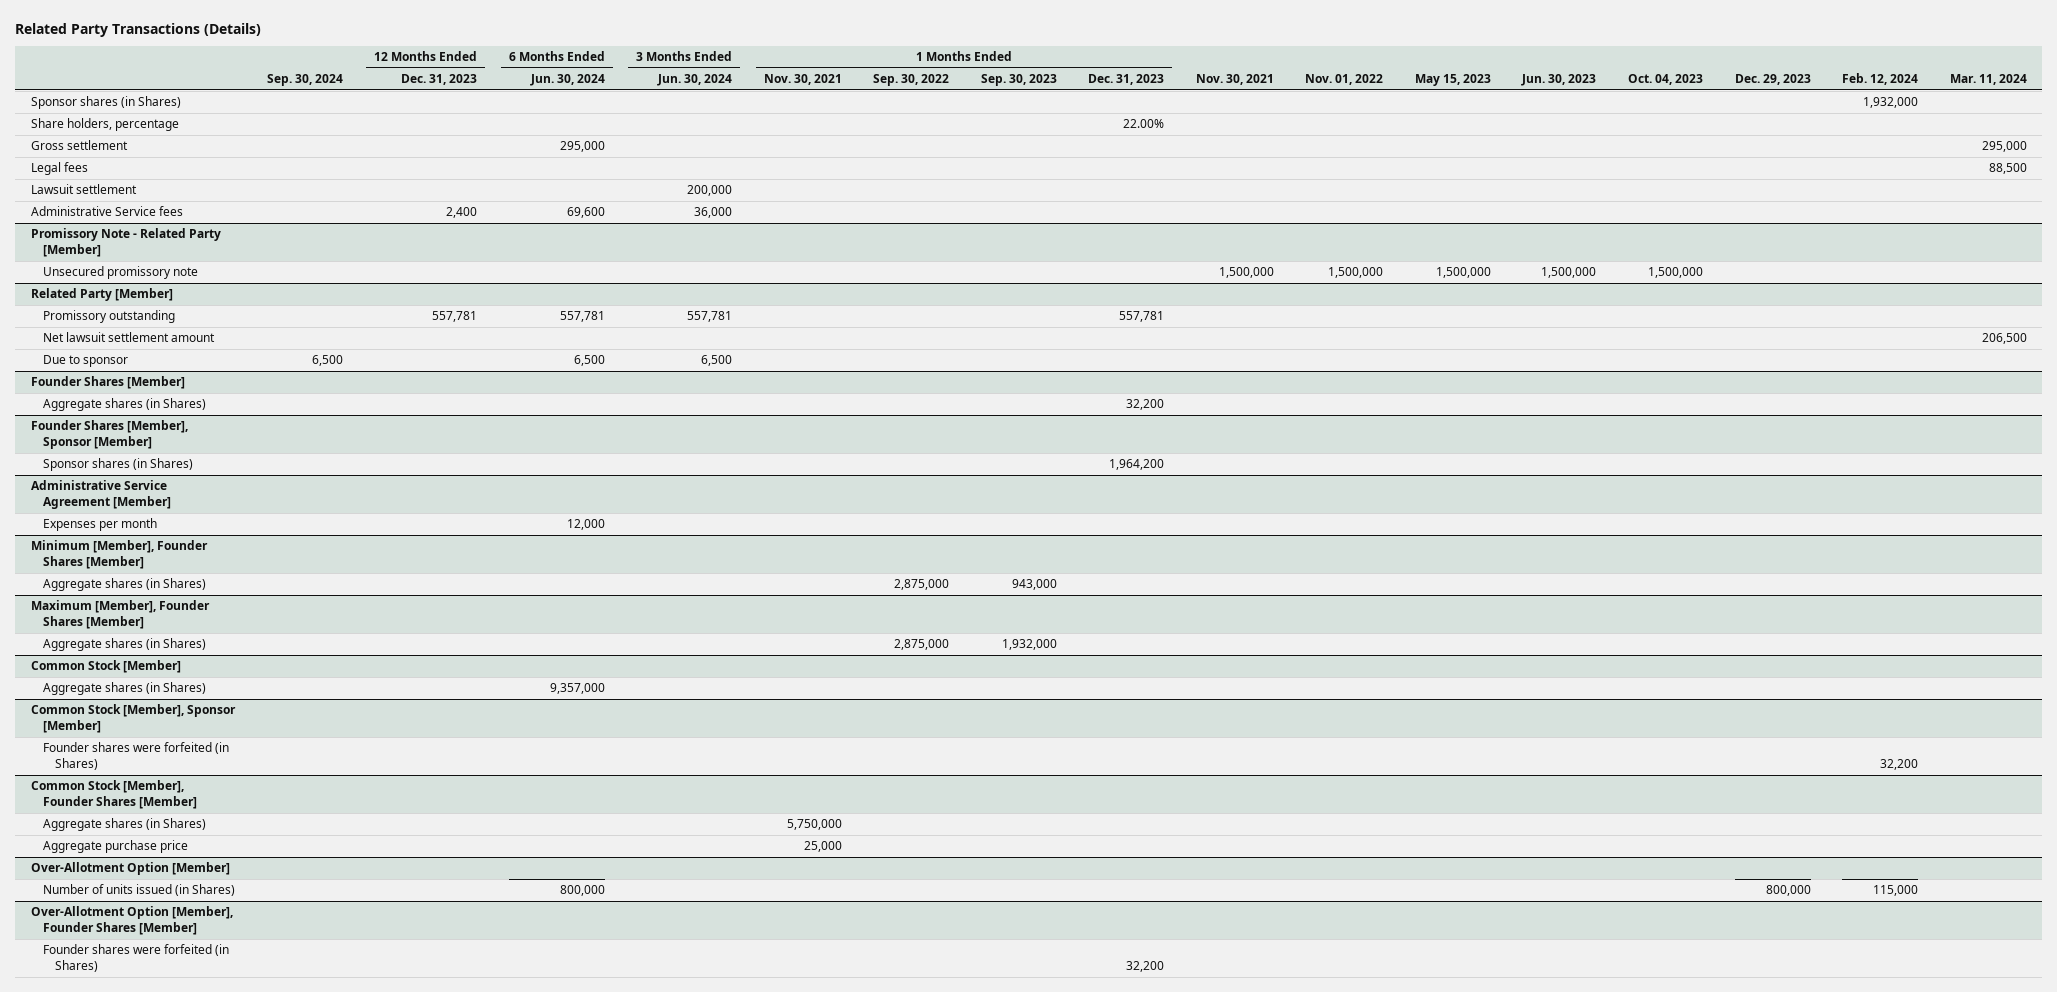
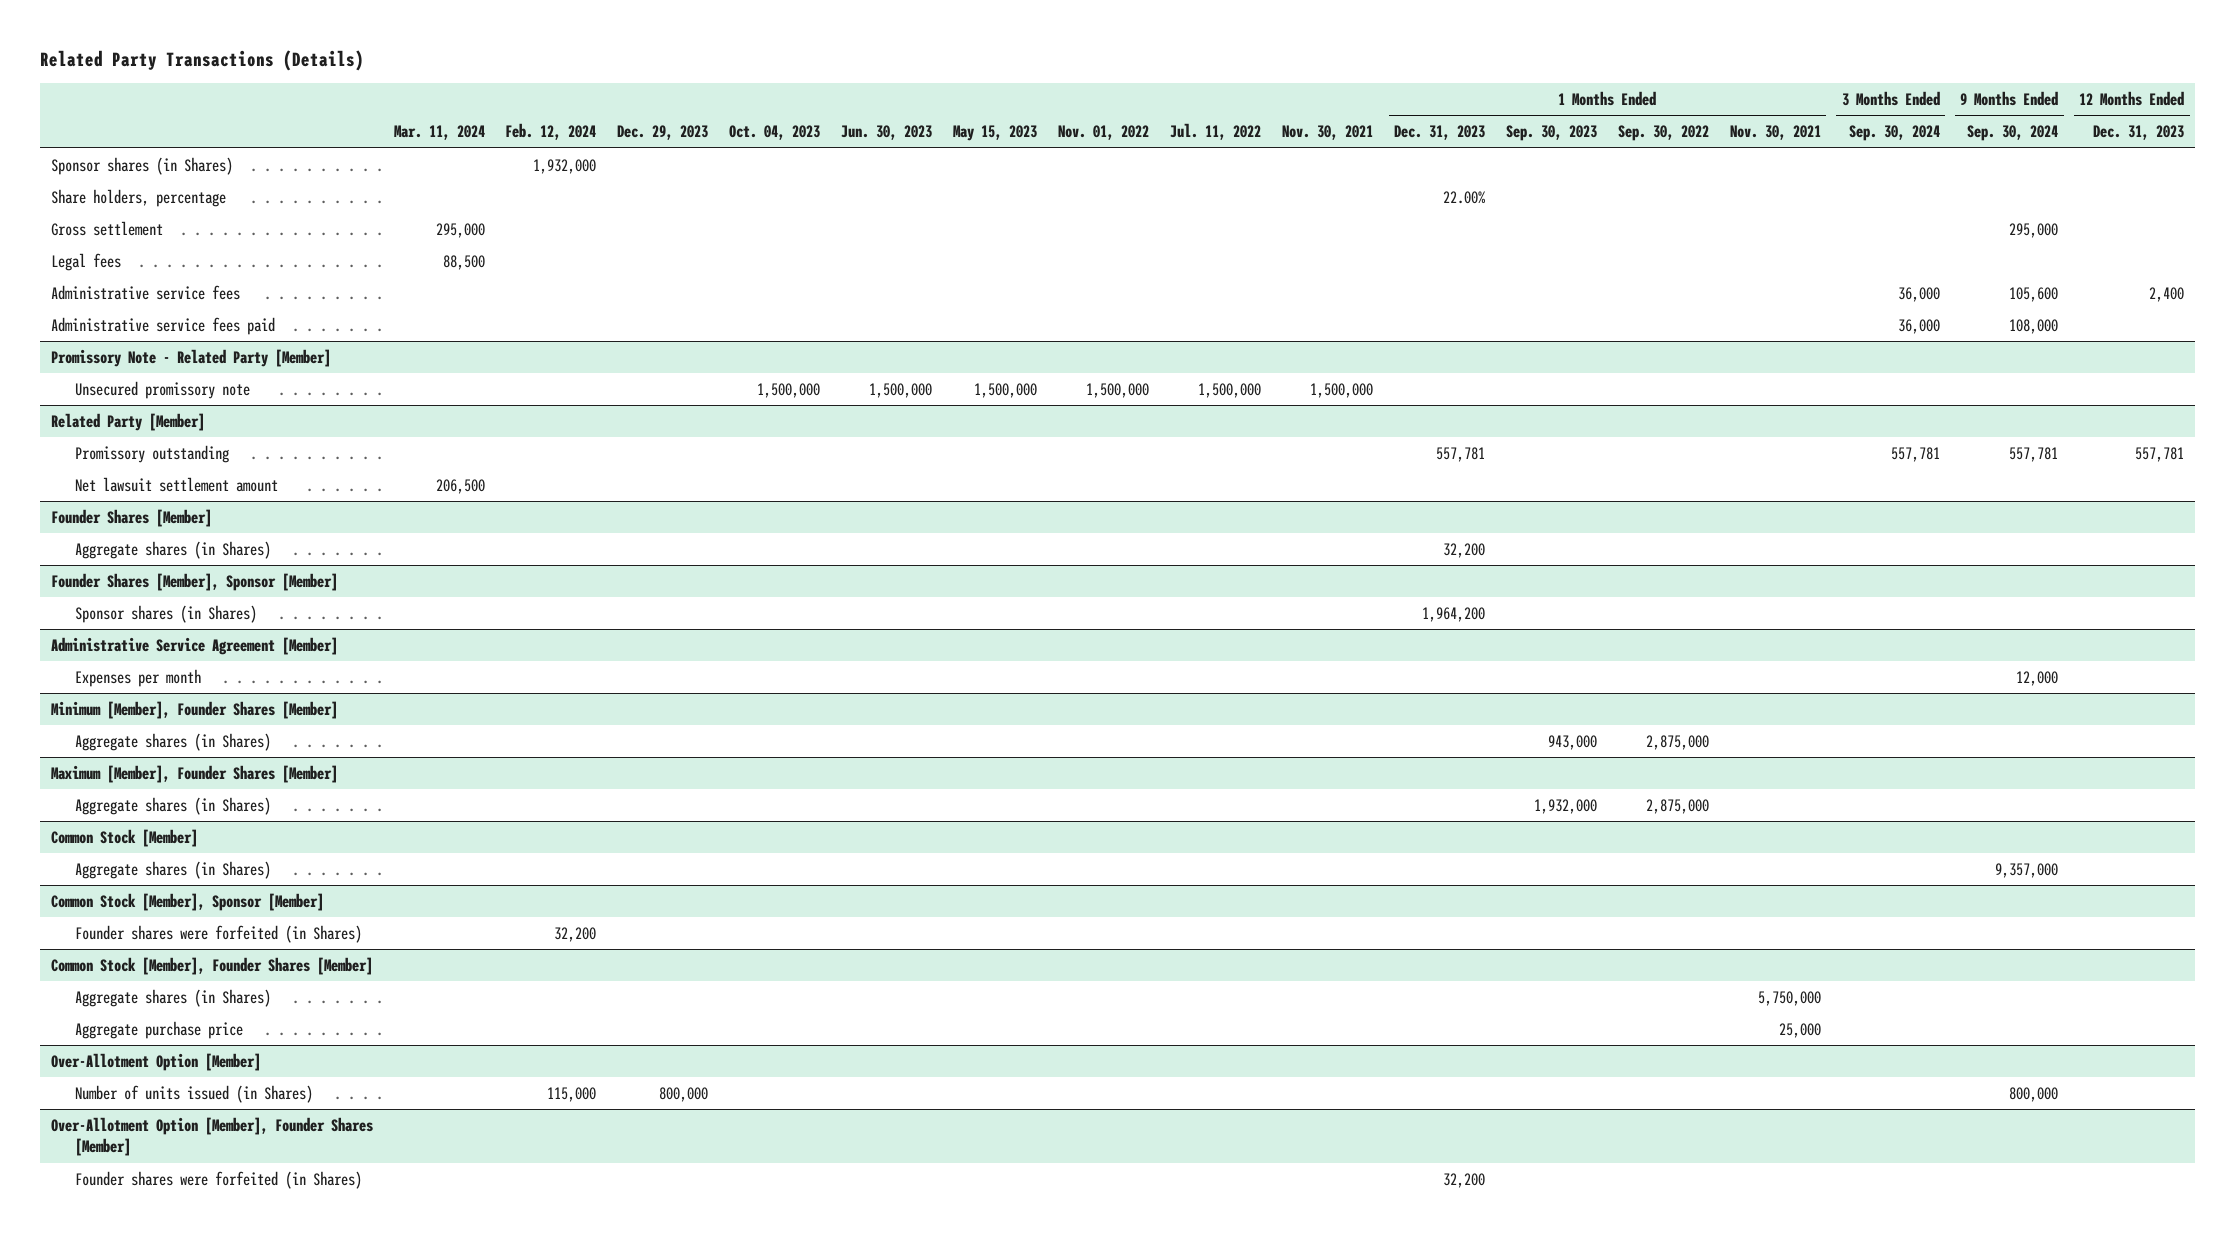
- | Sep. 30, 2024 | 12 Months Ended Dec. 31, 2023 | 6 Months Ended Jun. 30, 2024 | 3 Months Ended Jun. 30, 2024 | 1 Months Ended Nov. 30, 2021 | 1 Months Ended Sep. 30, 2022 | 1 Months Ended Sep. 30, 2023 | 1 Months Ended Dec. 31, 2023 | Nov. 30, 2021 | Nov. 01, 2022 | May 15, 2023 | Jun. 30, 2023 | Oct. 04, 2023 | Dec. 29, 2023 | Feb. 12, 2024 | Mar. 11, 2024
+ | Mar. 11, 2024 | Feb. 12, 2024 | Dec. 29, 2023 | Oct. 04, 2023 | Jun. 30, 2023 | May 15, 2023 | Nov. 01, 2022 | Jul. 11, 2022 | Nov. 30, 2021 | 1 Months Ended Dec. 31, 2023 | 1 Months Ended Sep. 30, 2023 | 1 Months Ended Sep. 30, 2022 | 1 Months Ended Nov. 30, 2021 | 3 Months Ended Sep. 30, 2024 | 9 Months Ended Sep. 30, 2024 | 12 Months Ended Dec. 31, 2023
- Lawsuit settlement | | | | 200,000 | | | | | | | | | | | |
- Administrative Service fees | | 2,400 | 69,600 | 36,000 | | | | | | | | | | | |
+ Administrative service fees | | | | | | | | | | | | | | 36,000 | 105,600 | 2,400
+ Administrative service fees paid | | | | | | | | | | | | | | 36,000 | 108,000 |
@ Related Party [Member]
- Due to sponsor | 6,500 | | 6,500 | 6,500 | | | | | | | | | | | |

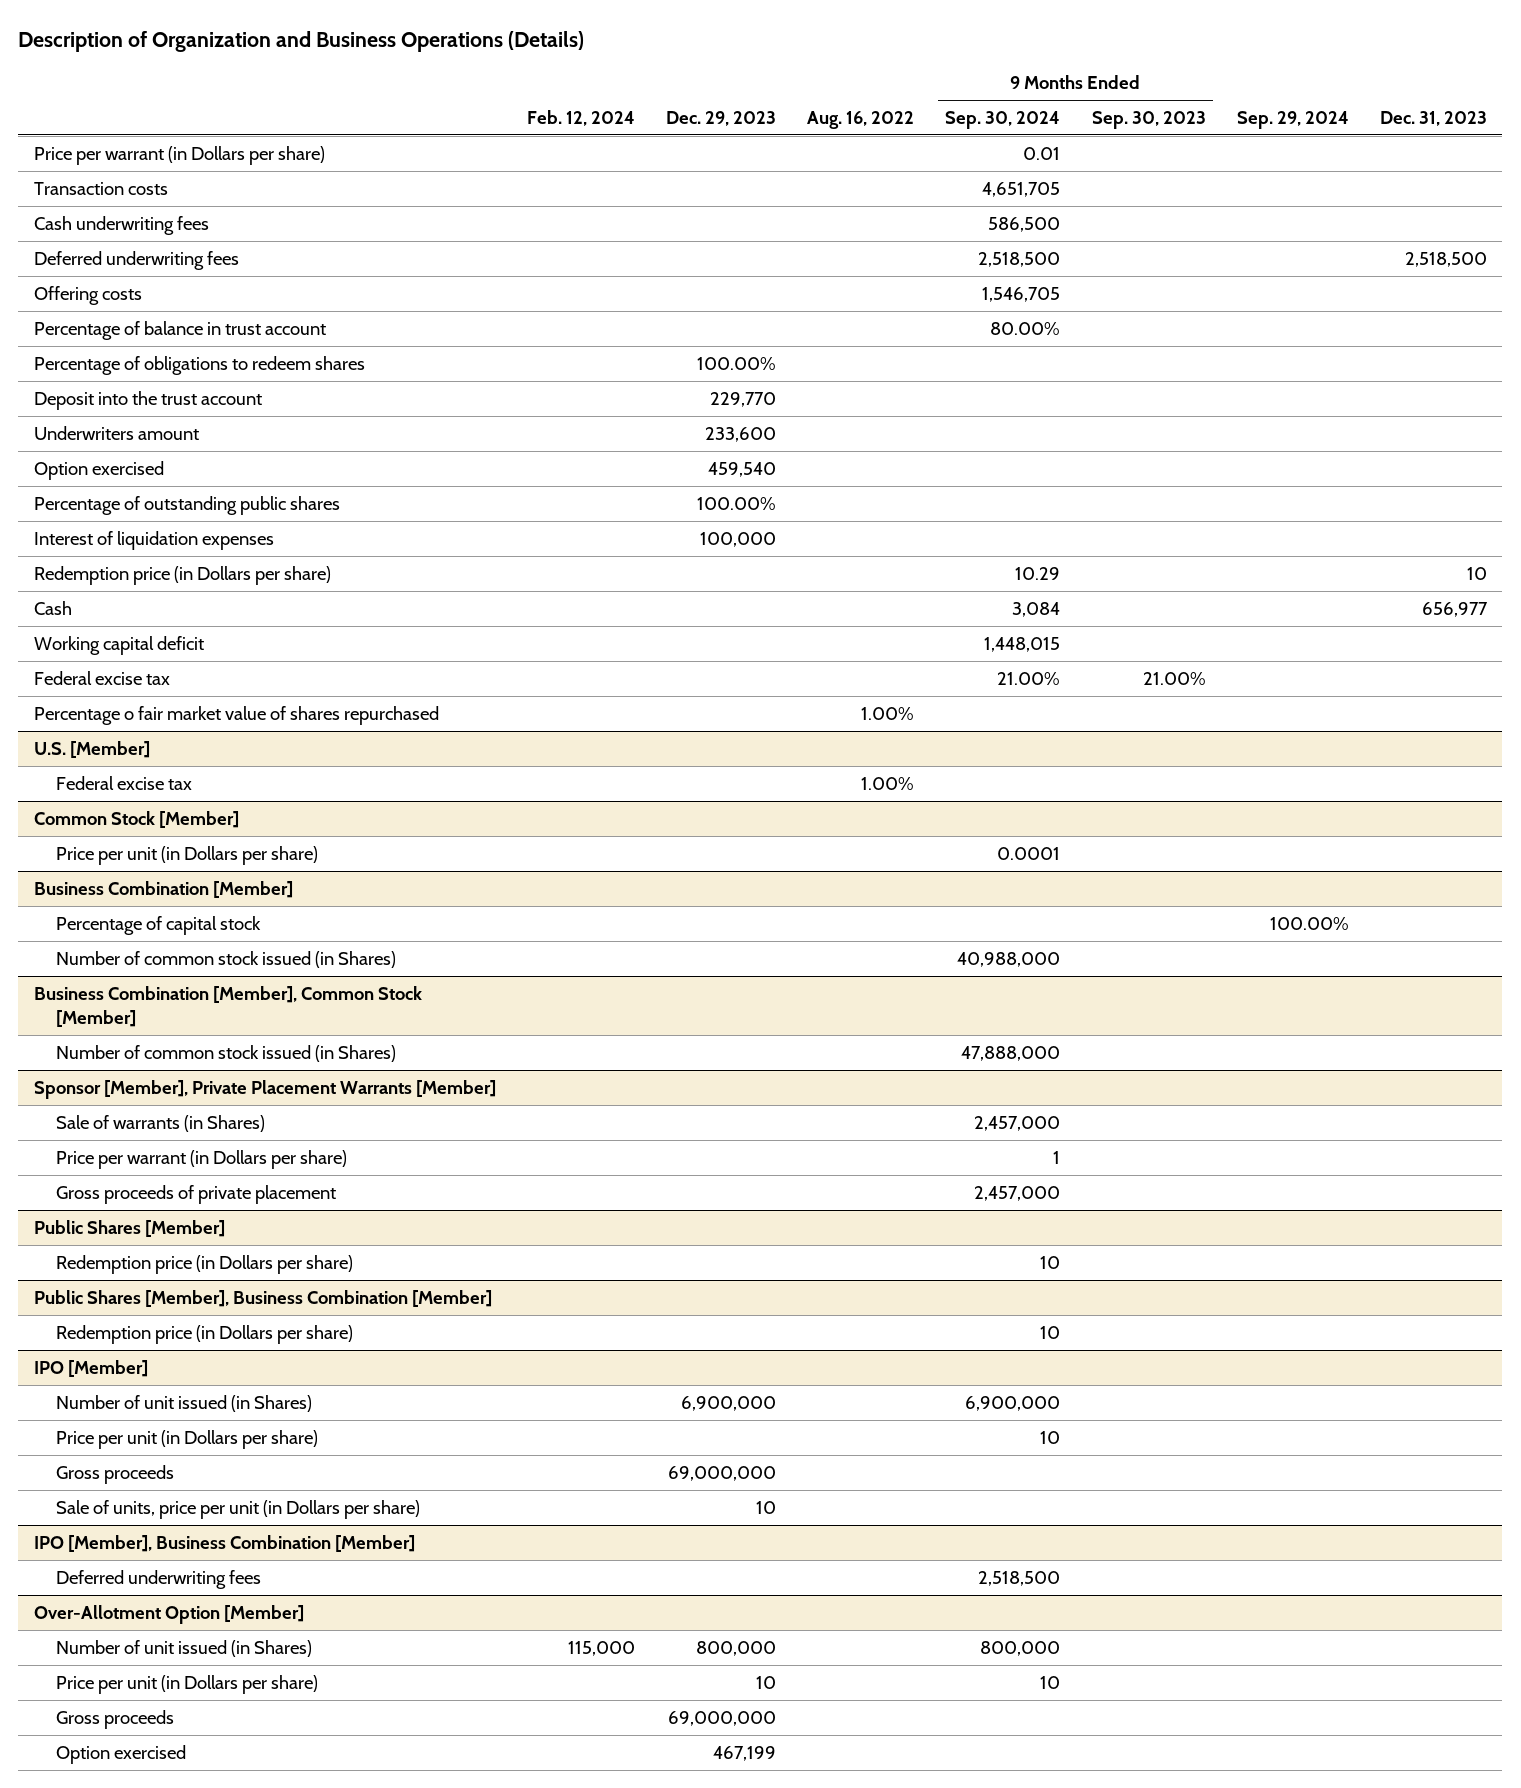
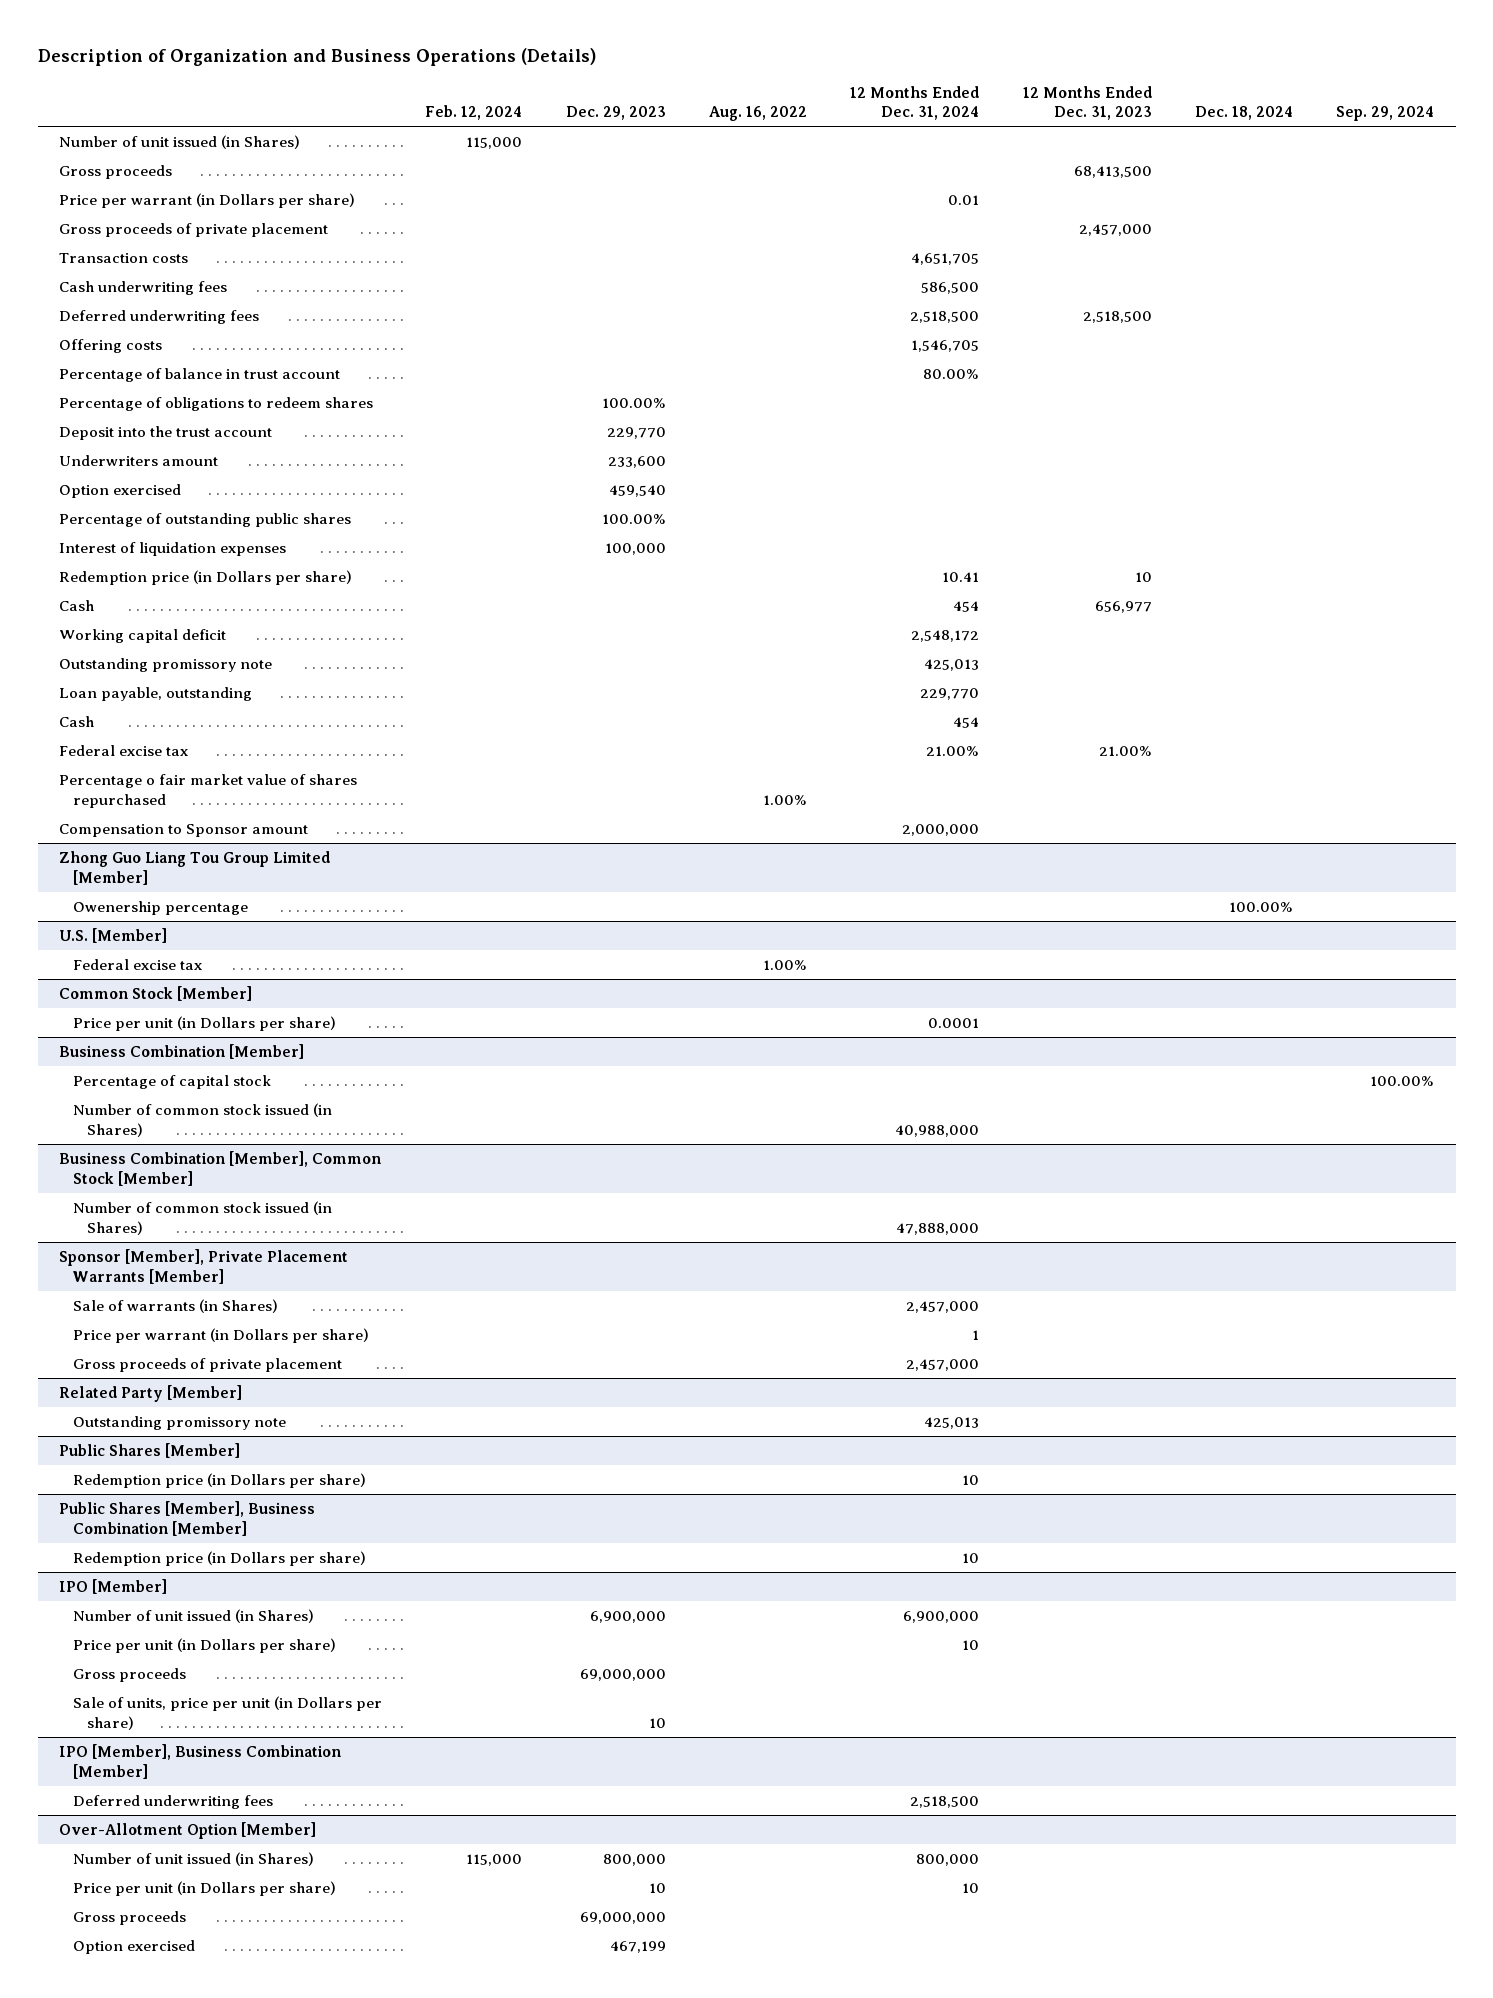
- | Feb. 12, 2024 | Dec. 29, 2023 | Aug. 16, 2022 | 9 Months Ended Sep. 30, 2024 | 9 Months Ended Sep. 30, 2023 | Sep. 29, 2024 | Dec. 31, 2023
+ | Feb. 12, 2024 | Dec. 29, 2023 | Aug. 16, 2022 | 12 Months Ended Dec. 31, 2024 | 12 Months Ended Dec. 31, 2023 | Dec. 18, 2024 | Sep. 29, 2024
+ Number of unit issued (in Shares) | 115,000 | | | | | |
+ Gross proceeds | | | | | 68,413,500 | |
+ Gross proceeds of private placement | | | | | 2,457,000 | |
+ Outstanding promissory note | | | | 425,013 | | |
+ Loan payable, outstanding | | | | 229,770 | | |
+ Cash | | | | 454 | | |
+ Compensation to Sponsor amount | | | | 2,000,000 | | |
+ Zhong Guo Liang Tou Group Limited [Member]
+ Owenership percentage | | | | | | 100.00% |
+ Related Party [Member]
+ Outstanding promissory note | | | | 425,013 | | |

